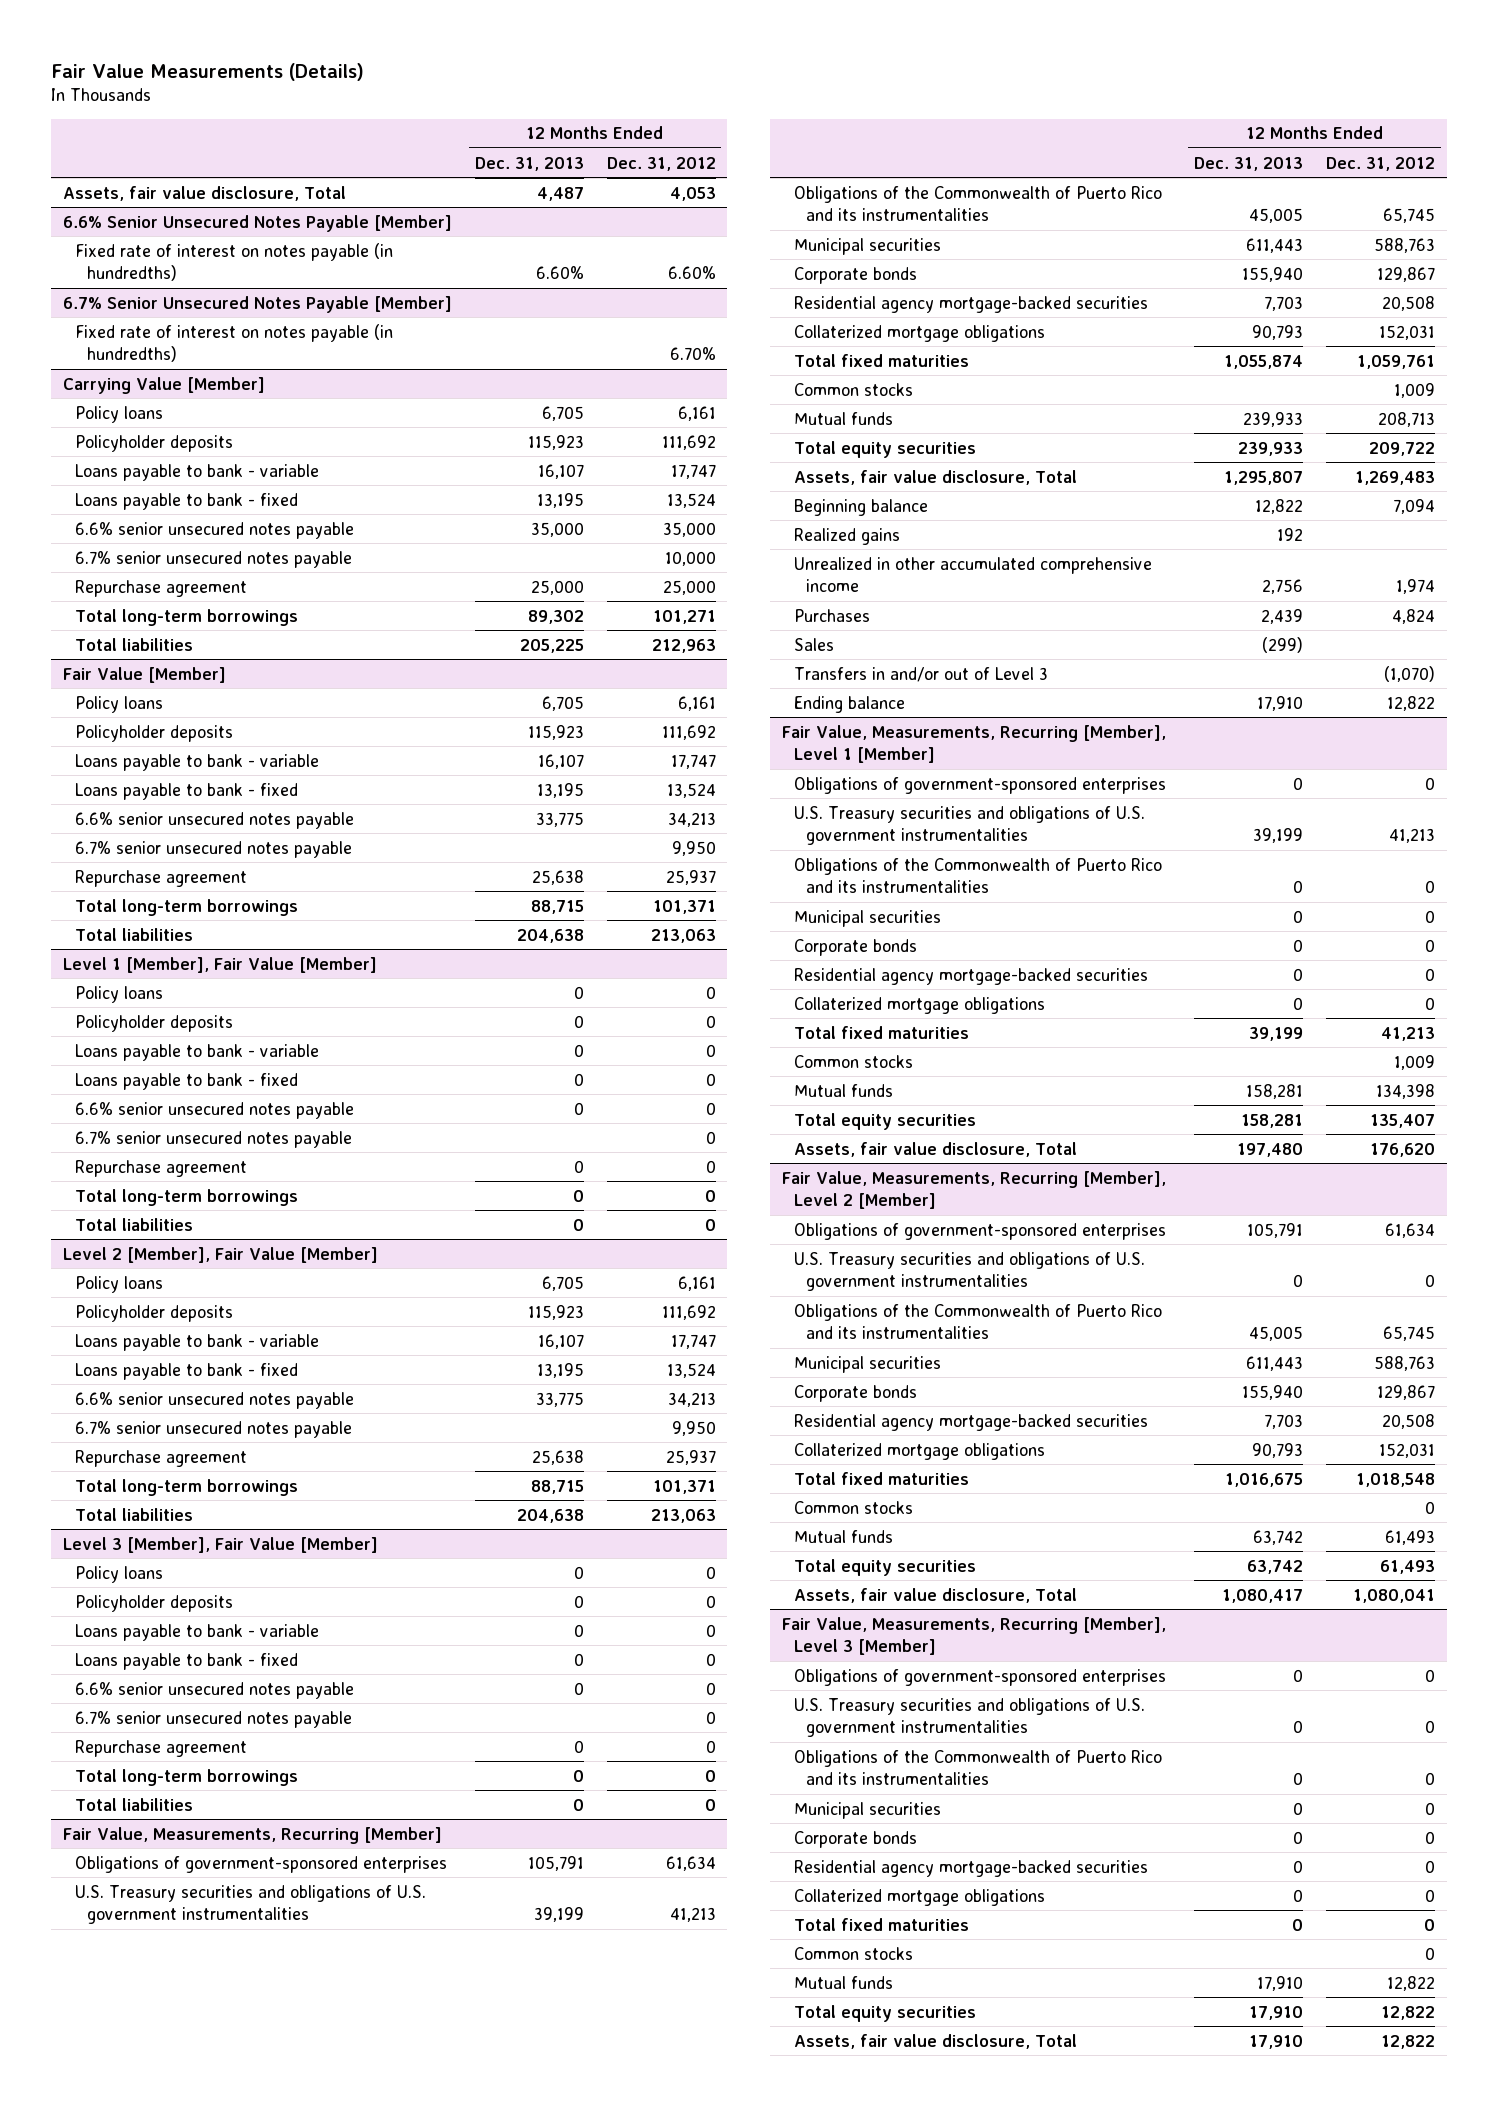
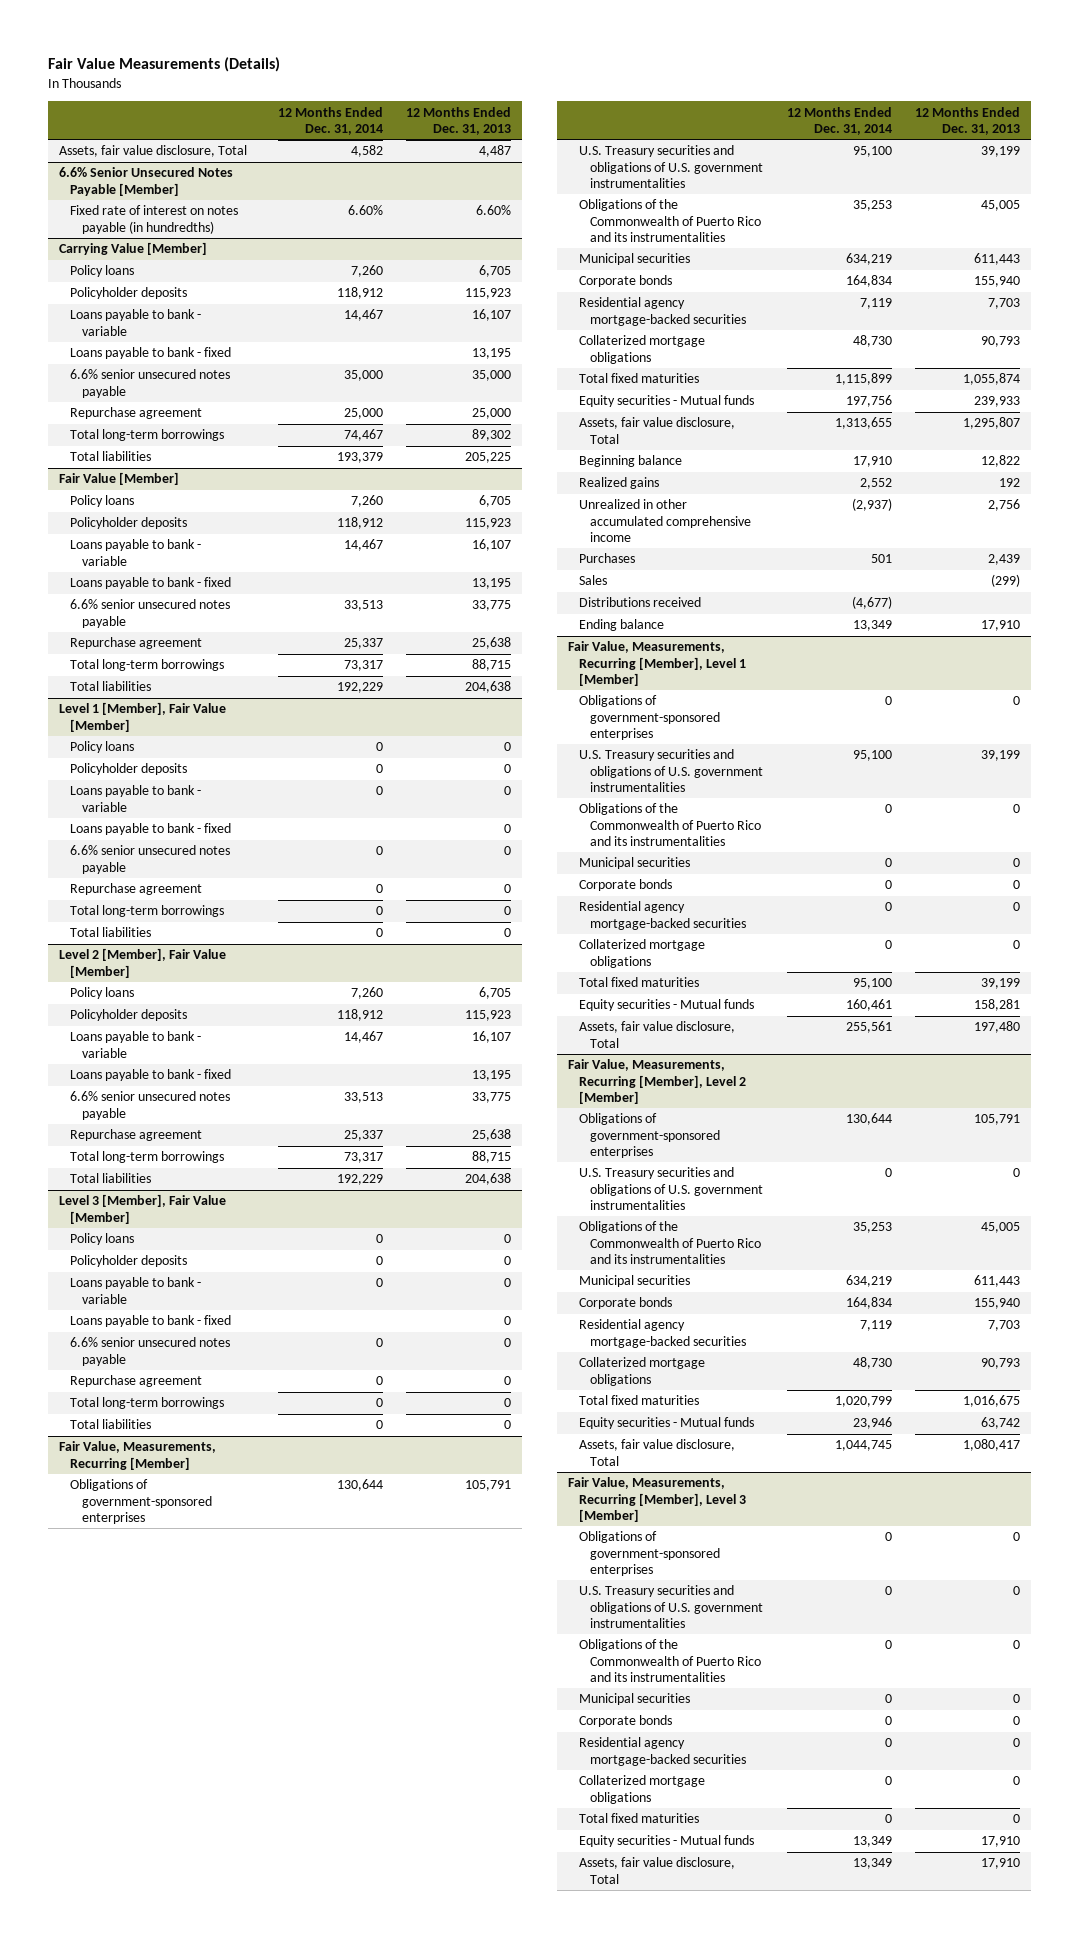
- | 12 Months Ended Dec. 31, 2013 | 12 Months Ended Dec. 31, 2012
+ | 12 Months Ended Dec. 31, 2014 | 12 Months Ended Dec. 31, 2013
- 6.7% Senior Unsecured Notes Payable [Member]
- Fixed rate of interest on notes payable (in hundredths) | | 6.70%
@ Carrying Value [Member]
- 6.7% senior unsecured notes payable | | 10,000
@ Fair Value [Member]
- 6.7% senior unsecured notes payable | | 9,950
@ Level 1 [Member], Fair Value [Member]
- 6.7% senior unsecured notes payable | | 0
@ Level 2 [Member], Fair Value [Member]
- 6.7% senior unsecured notes payable | | 9,950
@ Level 3 [Member], Fair Value [Member]
- 6.7% senior unsecured notes payable | | 0
@ Fair Value, Measurements, Recurring [Member]
- Common stocks | | 1,009
- Mutual funds | 239,933 | 208,713
- Total equity securities | 239,933 | 209,722
+ Equity securities - Mutual funds | 197,756 | 239,933
- Transfers in and/or out of Level 3 | | (1,070)
+ Distributions received | (4,677) |
@ Fair Value, Measurements, Recurring [Member], Level 1 [Member]
- Common stocks | | 1,009
- Mutual funds | 158,281 | 134,398
- Total equity securities | 158,281 | 135,407
+ Equity securities - Mutual funds | 160,461 | 158,281
@ Fair Value, Measurements, Recurring [Member], Level 2 [Member]
- Common stocks | | 0
- Mutual funds | 63,742 | 61,493
- Total equity securities | 63,742 | 61,493
+ Equity securities - Mutual funds | 23,946 | 63,742
@ Fair Value, Measurements, Recurring [Member], Level 3 [Member]
- Common stocks | | 0
- Mutual funds | 17,910 | 12,822
- Total equity securities | 17,910 | 12,822
+ Equity securities - Mutual funds | 13,349 | 17,910

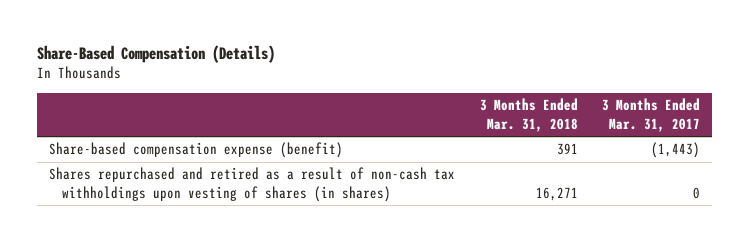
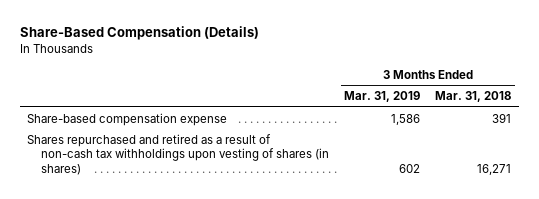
- | 3 Months Ended Mar. 31, 2018 | 3 Months Ended Mar. 31, 2017
+ | 3 Months Ended Mar. 31, 2019 | 3 Months Ended Mar. 31, 2018
- Share-based compensation expense (benefit) | 391 | (1,443)
+ Share-based compensation expense | 1,586 | 391

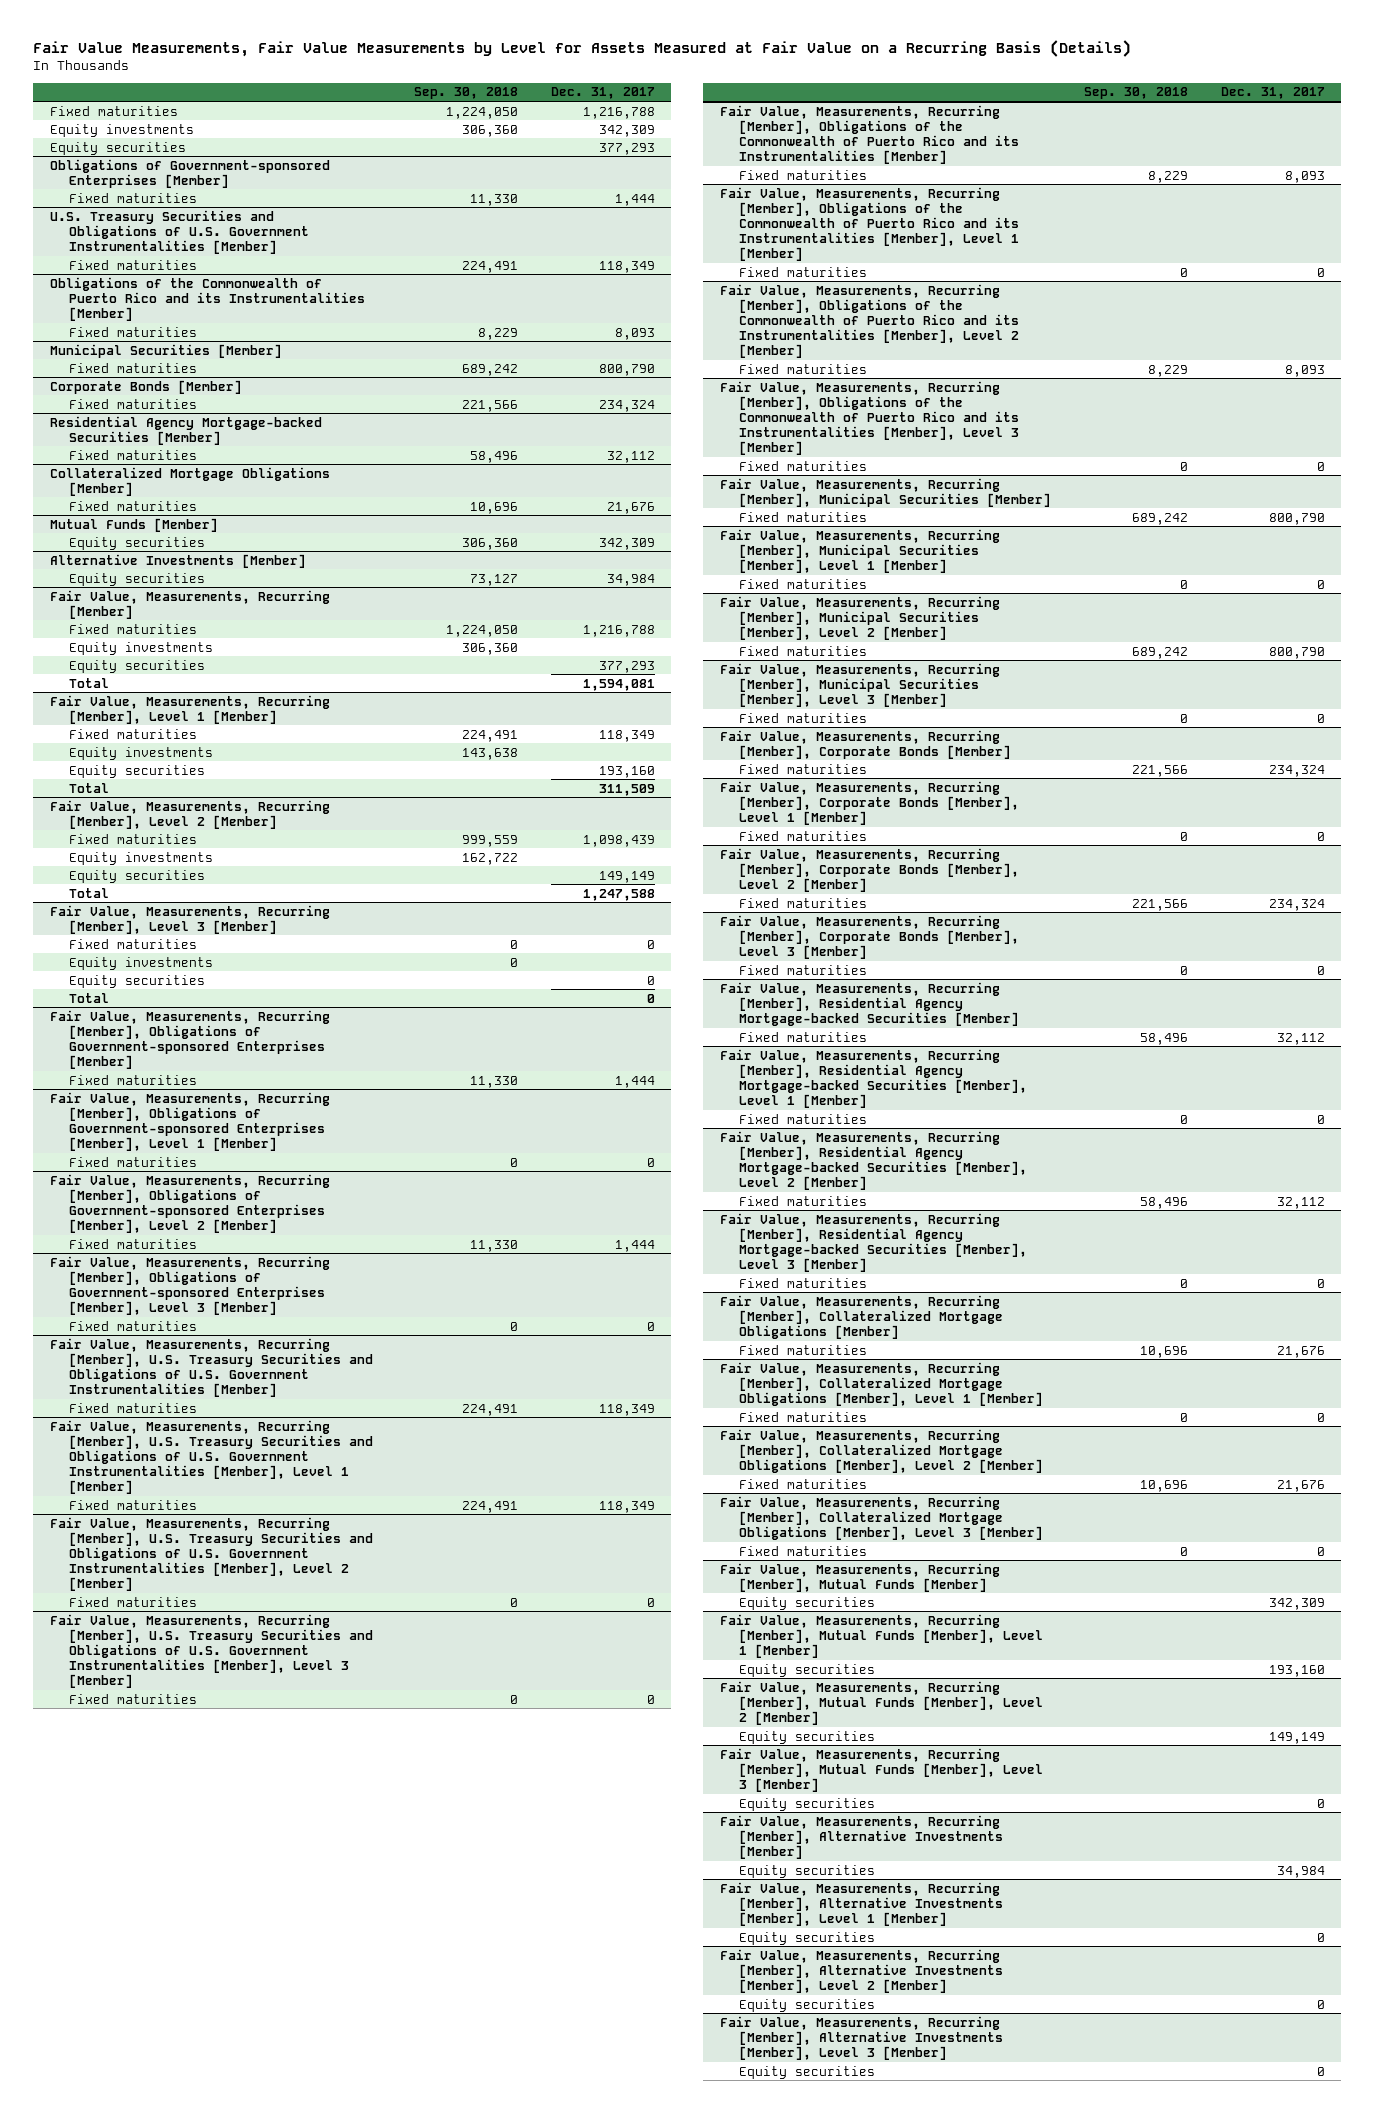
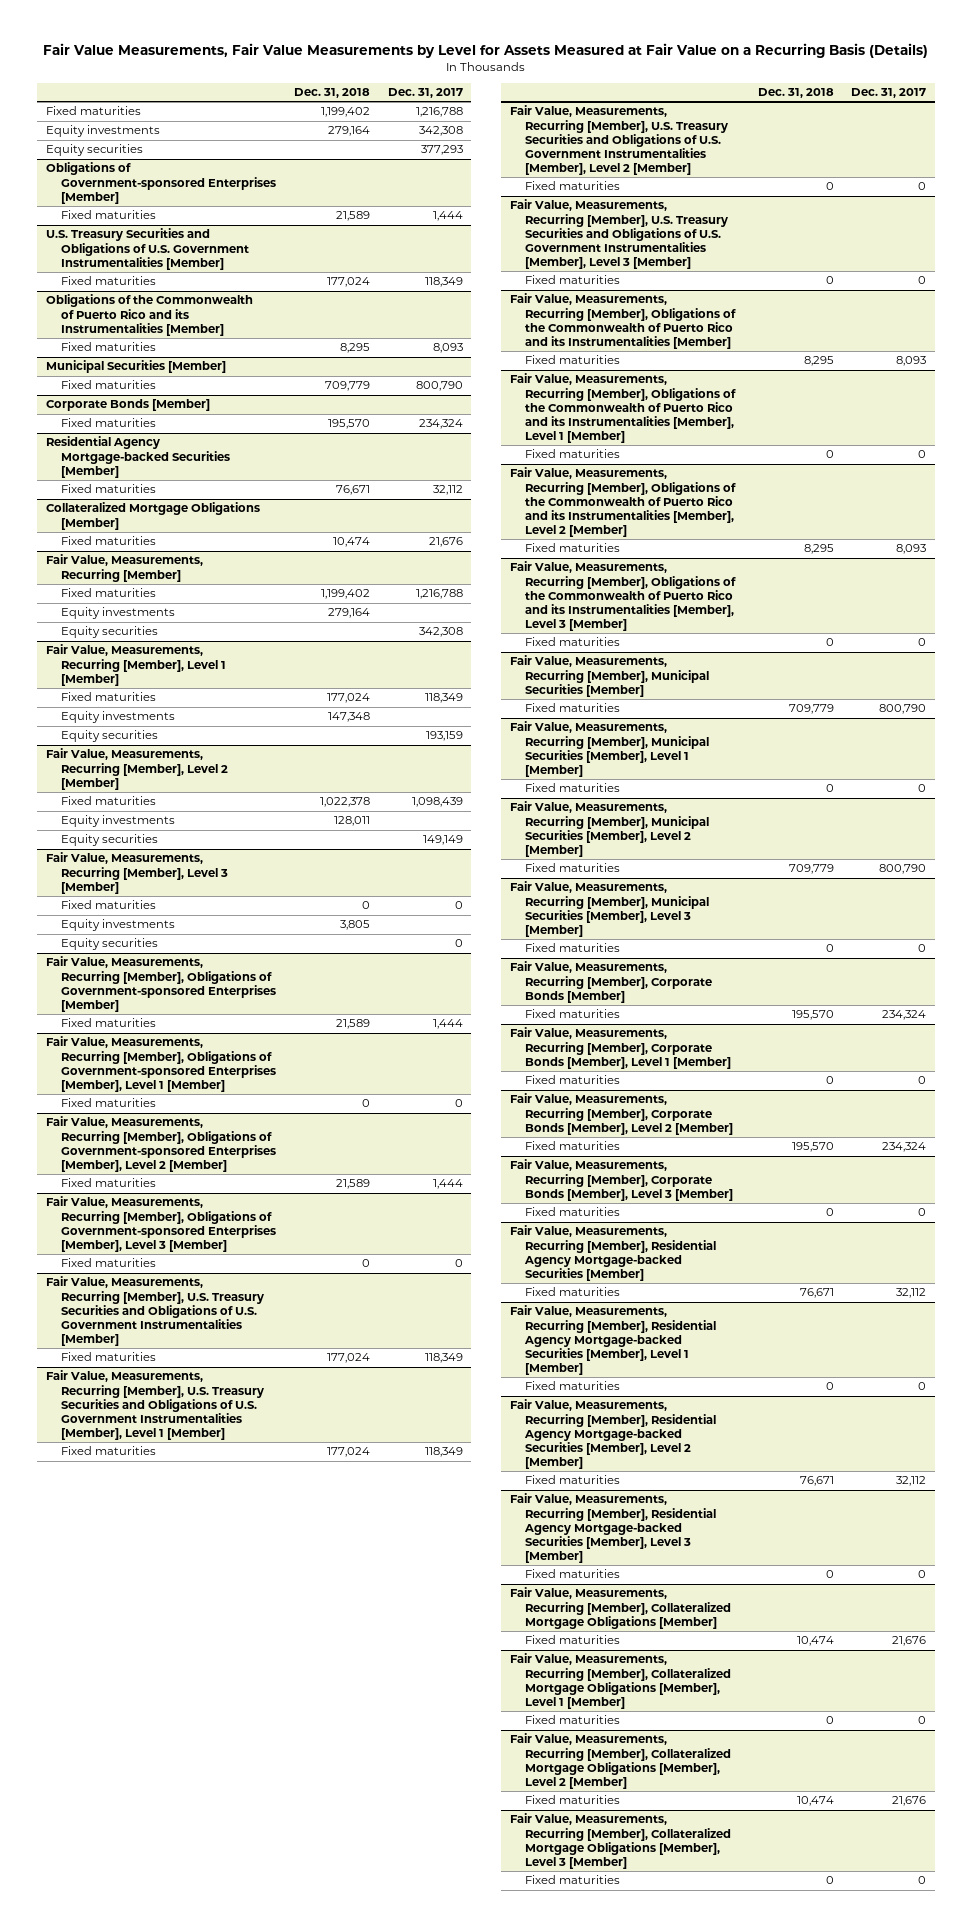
- | Sep. 30, 2018 | Dec. 31, 2017
+ | Dec. 31, 2018 | Dec. 31, 2017
- Equity investments | 306,360 | 342,309
+ Equity investments | 279,164 | 342,308
- Mutual Funds [Member]
- Equity securities | 306,360 | 342,309
- Alternative Investments [Member]
- Equity securities | 73,127 | 34,984
@ Fair Value, Measurements, Recurring [Member]
- Equity securities | | 377,293
- Total | | 1,594,081
+ Equity securities | | 342,308
@ Fair Value, Measurements, Recurring [Member], Level 1 [Member]
- Equity securities | | 193,160
- Total | | 311,509
+ Equity securities | | 193,159
@ Fair Value, Measurements, Recurring [Member], Level 2 [Member]
- Total | | 1,247,588
@ Fair Value, Measurements, Recurring [Member], Level 3 [Member]
- Total | | 0
- Fair Value, Measurements, Recurring [Member], Mutual Funds [Member]
- Equity securities | | 342,309
- Fair Value, Measurements, Recurring [Member], Mutual Funds [Member], Level 1 [Member]
- Equity securities | | 193,160
- Fair Value, Measurements, Recurring [Member], Mutual Funds [Member], Level 2 [Member]
- Equity securities | | 149,149
- Fair Value, Measurements, Recurring [Member], Mutual Funds [Member], Level 3 [Member]
- Equity securities | | 0
- Fair Value, Measurements, Recurring [Member], Alternative Investments [Member]
- Equity securities | | 34,984
- Fair Value, Measurements, Recurring [Member], Alternative Investments [Member], Level 1 [Member]
- Equity securities | | 0
- Fair Value, Measurements, Recurring [Member], Alternative Investments [Member], Level 2 [Member]
- Equity securities | | 0
- Fair Value, Measurements, Recurring [Member], Alternative Investments [Member], Level 3 [Member]
- Equity securities | | 0

